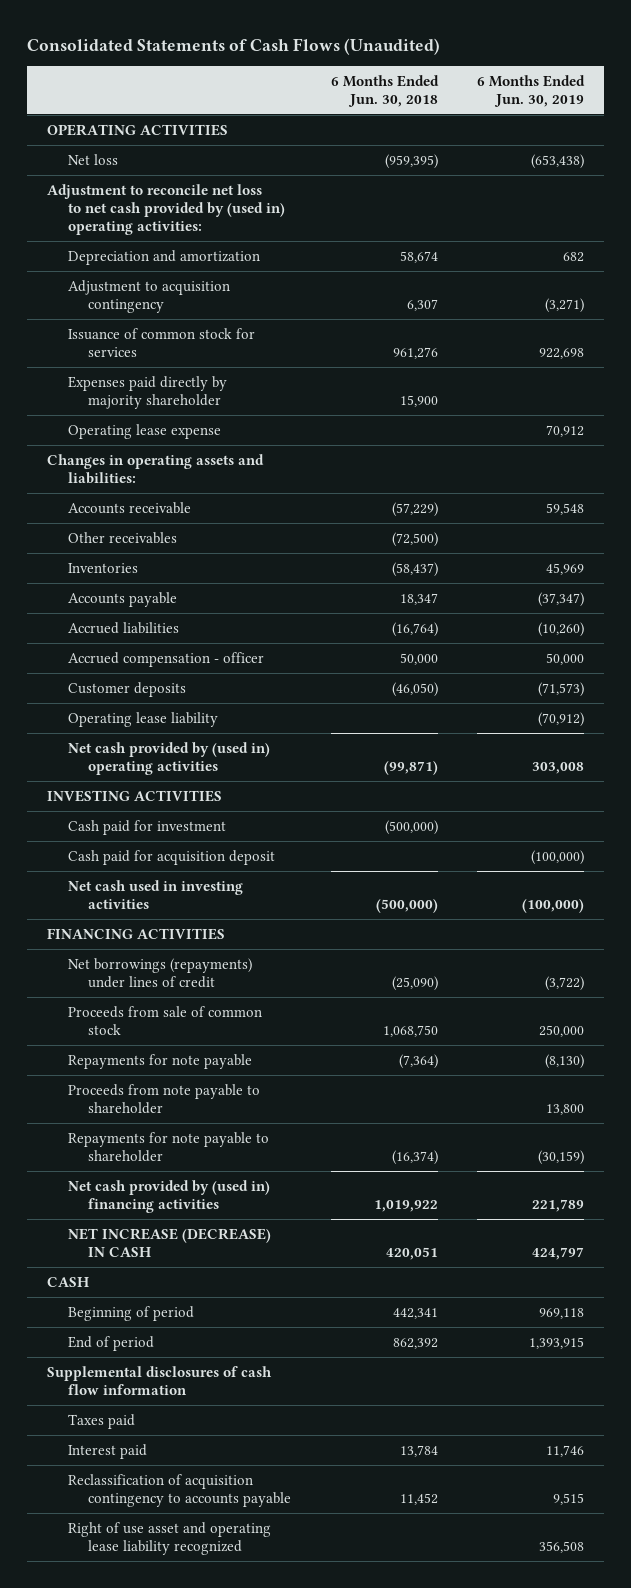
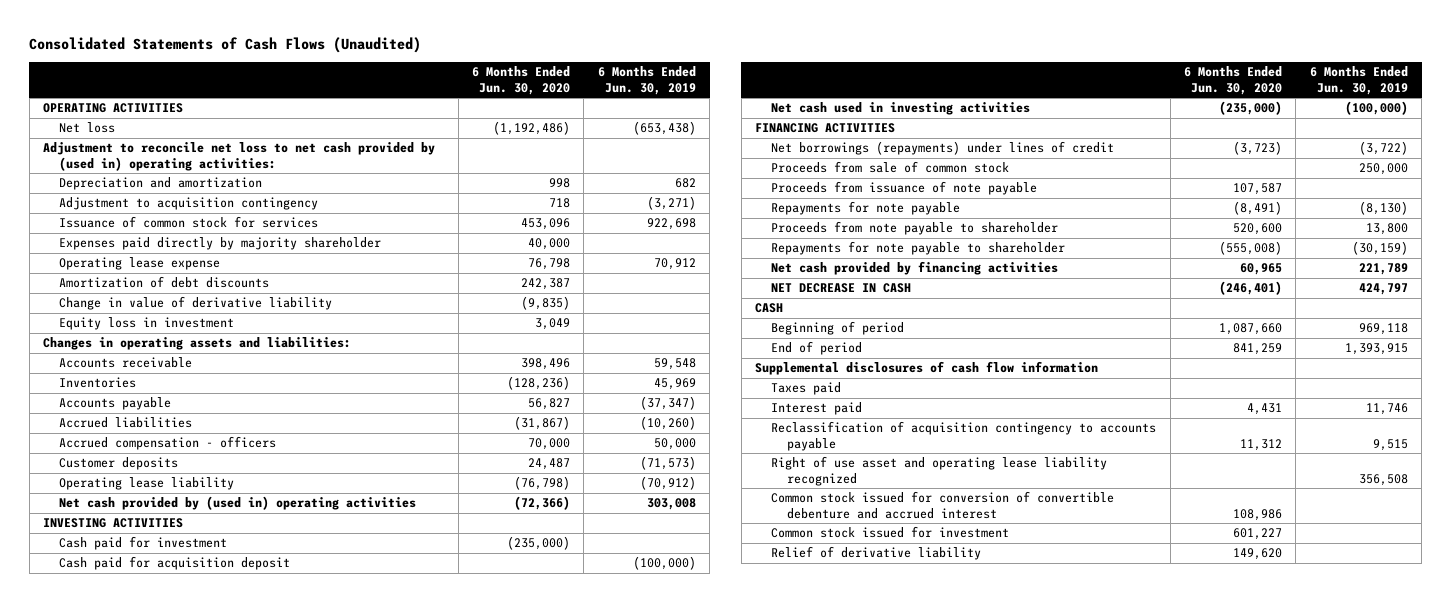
- | 6 Months Ended Jun. 30, 2018 | 6 Months Ended Jun. 30, 2019
+ | 6 Months Ended Jun. 30, 2020 | 6 Months Ended Jun. 30, 2019
+ Amortization of debt discounts | 242,387 |
+ Change in value of derivative liability | (9,835) |
+ Equity loss in investment | 3,049 |
- Other receivables | (72,500) |
- Accrued compensation - officer | 50,000 | 50,000
+ Accrued compensation - officers | 70,000 | 50,000
+ Proceeds from issuance of note payable | 107,587 |
- Net cash provided by (used in) financing activities | 1,019,922 | 221,789
- NET INCREASE (DECREASE) IN CASH | 420,051 | 424,797
+ Net cash provided by financing activities | 60,965 | 221,789
+ NET DECREASE IN CASH | (246,401) | 424,797
+ Common stock issued for conversion of convertible debenture and accrued interest | 108,986 |
+ Common stock issued for investment | 601,227 |
+ Relief of derivative liability | 149,620 |

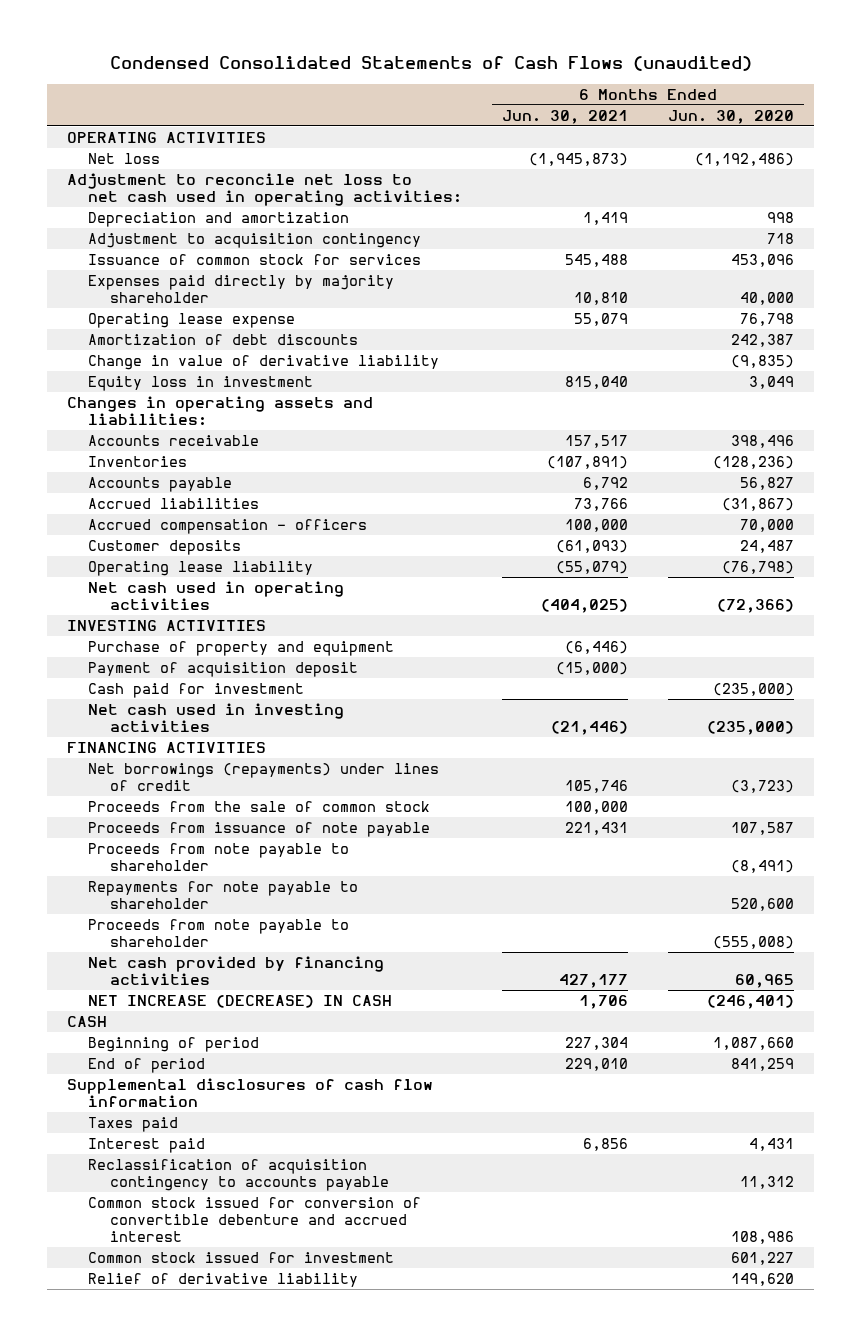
- Consolidated Statements of Cash Flows (Unaudited)
+ Condensed Consolidated Statements of Cash Flows (unaudited)
- | 6 Months Ended Jun. 30, 2020 | 6 Months Ended Jun. 30, 2019
+ | 6 Months Ended Jun. 30, 2021 | 6 Months Ended Jun. 30, 2020
- Adjustment to reconcile net loss to net cash provided by (used in) operating activities:
+ Adjustment to reconcile net loss to net cash used in operating activities:
- Net cash provided by (used in) operating activities | (72,366) | 303,008
+ Net cash used in operating activities | (404,025) | (72,366)
+ Purchase of property and equipment | (6,446) |
+ Payment of acquisition deposit | (15,000) |
- Cash paid for acquisition deposit | | (100,000)
- Proceeds from sale of common stock | | 250,000
+ Proceeds from the sale of common stock | 100,000 |
- Repayments for note payable | (8,491) | (8,130)
- Proceeds from note payable to shareholder | 520,600 | 13,800
- Repayments for note payable to shareholder | (555,008) | (30,159)
+ Proceeds from note payable to shareholder | | (8,491)
+ Repayments for note payable to shareholder | | 520,600
+ Proceeds from note payable to shareholder | | (555,008)
- NET DECREASE IN CASH | (246,401) | 424,797
+ NET INCREASE (DECREASE) IN CASH | 1,706 | (246,401)
- Right of use asset and operating lease liability recognized | | 356,508

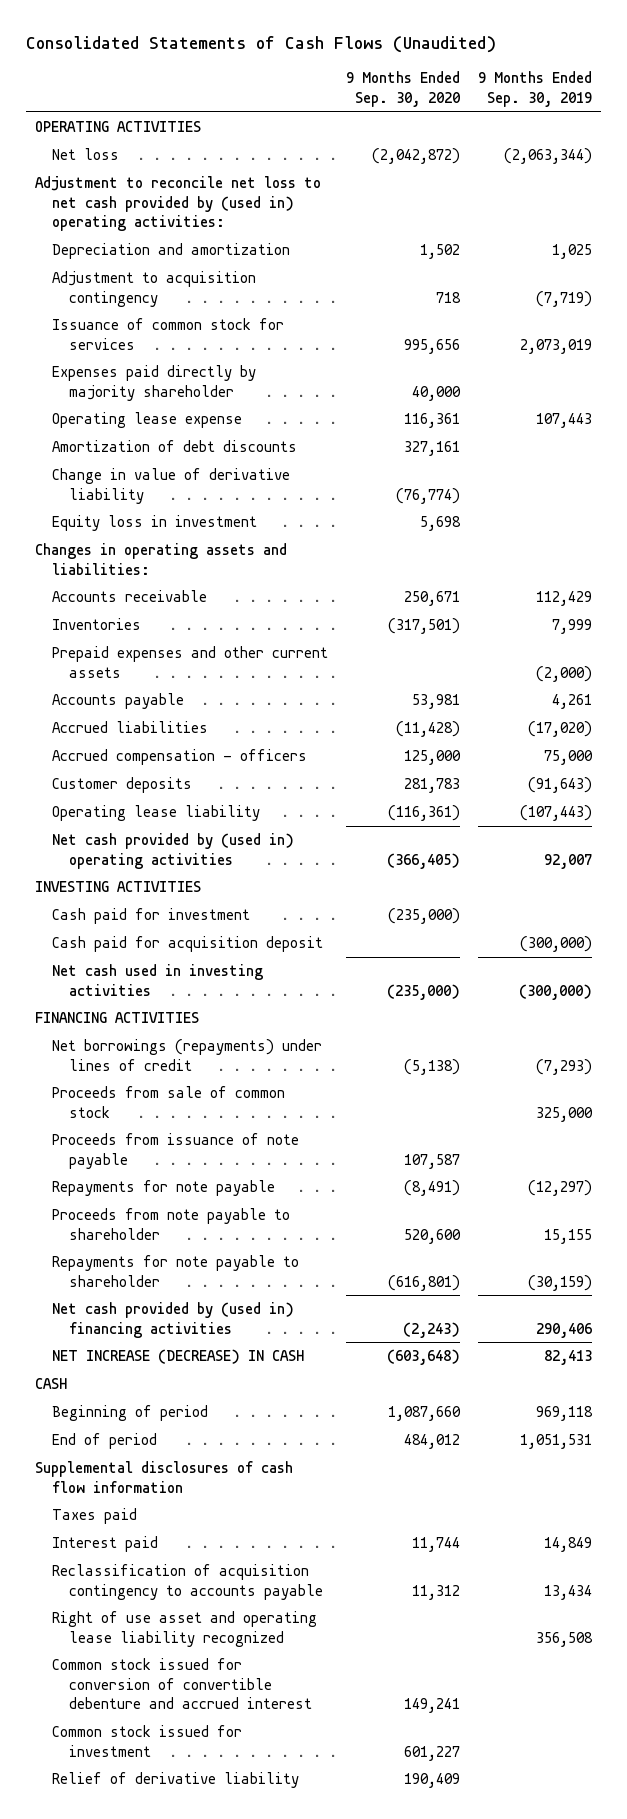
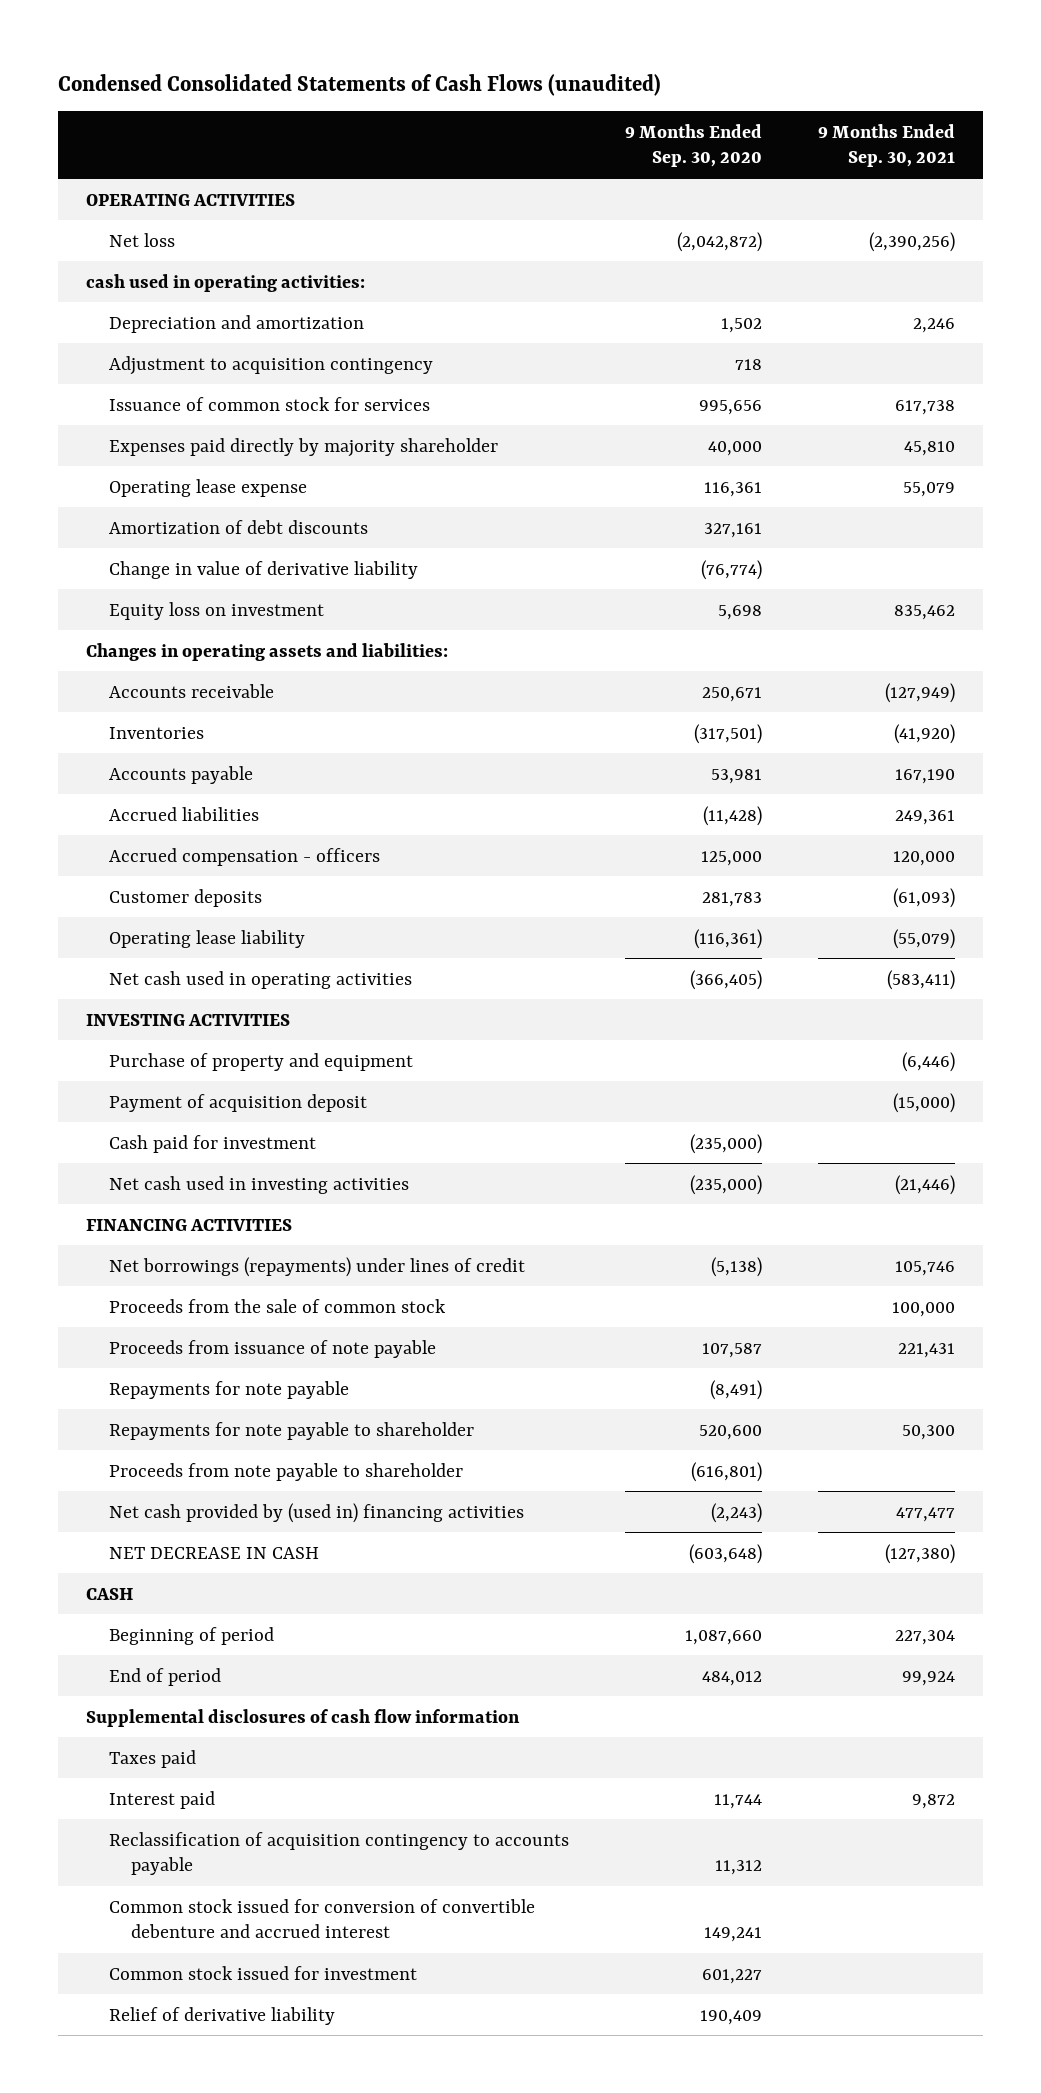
- Consolidated Statements of Cash Flows (Unaudited)
+ Condensed Consolidated Statements of Cash Flows (unaudited)
- | 9 Months Ended Sep. 30, 2020 | 9 Months Ended Sep. 30, 2019
+ | 9 Months Ended Sep. 30, 2020 | 9 Months Ended Sep. 30, 2021
- Adjustment to reconcile net loss to net cash provided by (used in) operating activities:
+ cash used in operating activities:
- Equity loss in investment | 5,698 |
+ Equity loss on investment | 5,698 | 835,462
- Prepaid expenses and other current assets | | (2,000)
- Net cash provided by (used in) operating activities | (366,405) | 92,007
+ Net cash used in operating activities | (366,405) | (583,411)
+ Purchase of property and equipment | | (6,446)
+ Payment of acquisition deposit | | (15,000)
- Cash paid for acquisition deposit | | (300,000)
- Proceeds from sale of common stock | | 325,000
+ Proceeds from the sale of common stock | | 100,000
- Proceeds from note payable to shareholder | 520,600 | 15,155
- Repayments for note payable to shareholder | (616,801) | (30,159)
+ Repayments for note payable to shareholder | 520,600 | 50,300
+ Proceeds from note payable to shareholder | (616,801) |
- NET INCREASE (DECREASE) IN CASH | (603,648) | 82,413
+ NET DECREASE IN CASH | (603,648) | (127,380)
- Right of use asset and operating lease liability recognized | | 356,508

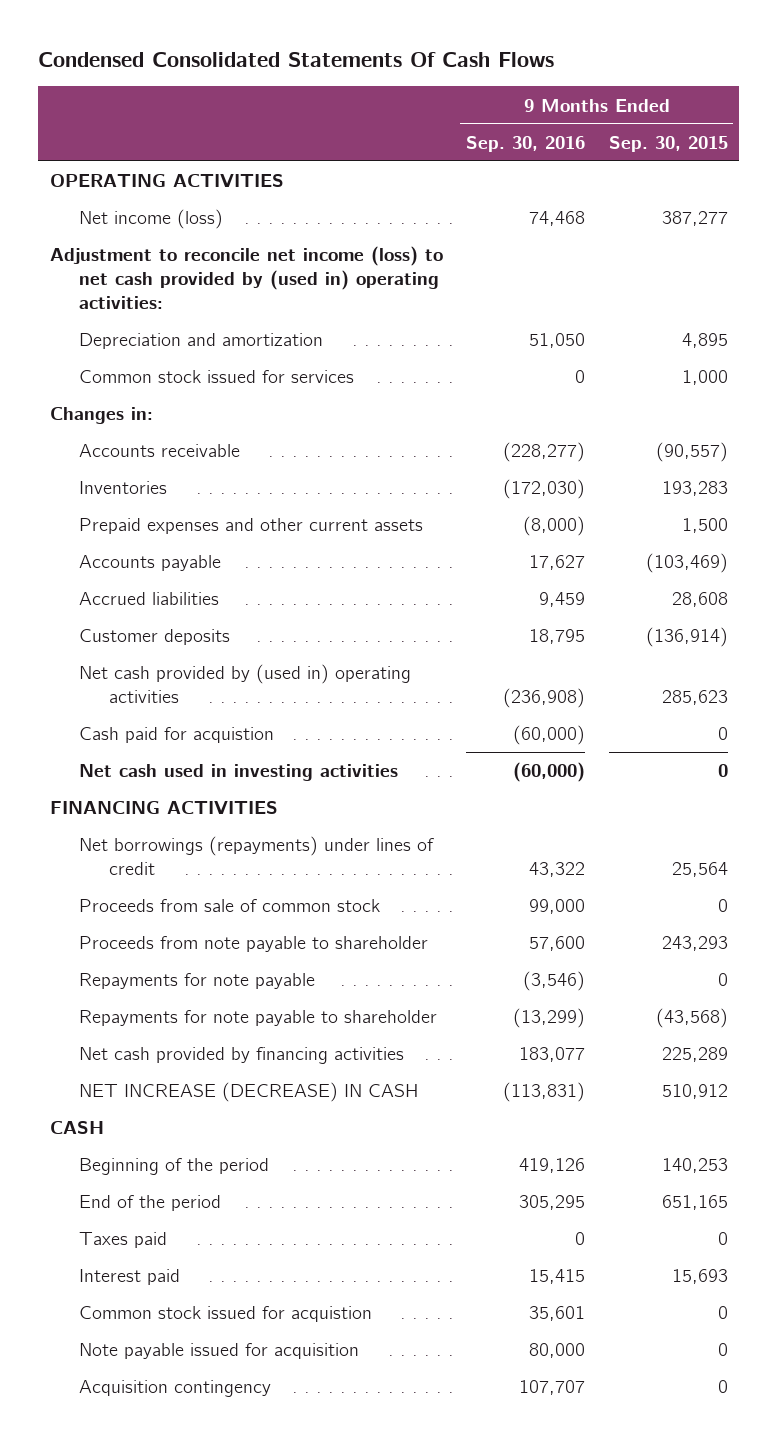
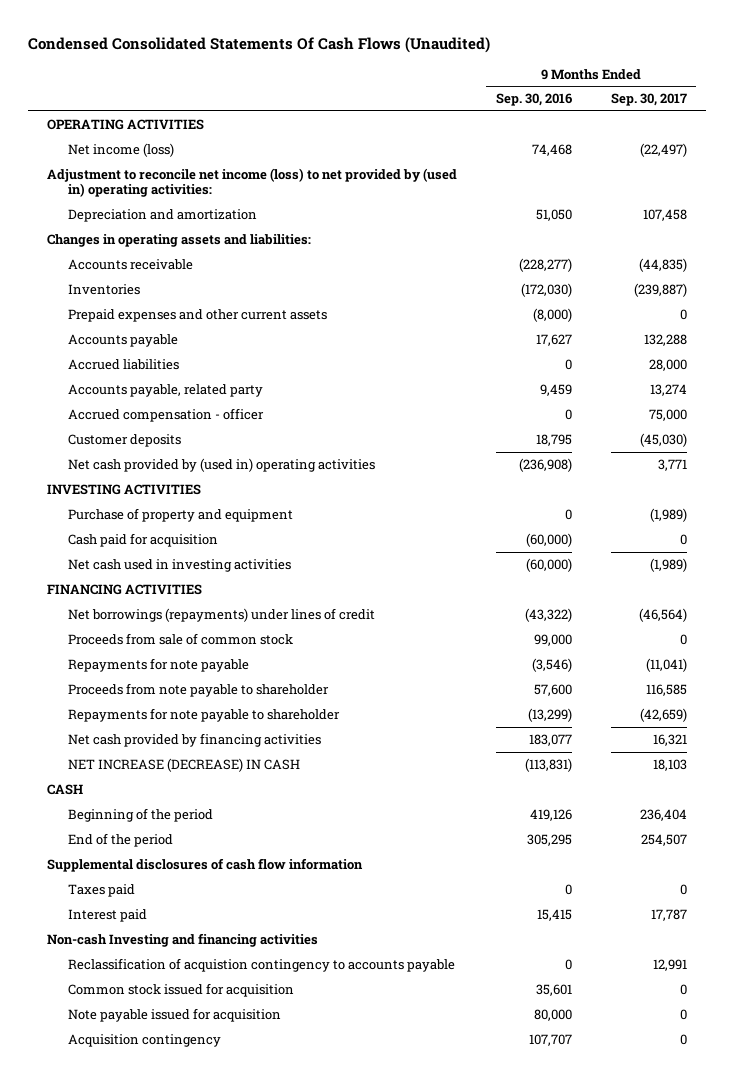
- Condensed Consolidated Statements Of Cash Flows
+ Condensed Consolidated Statements Of Cash Flows (Unaudited)
- | 9 Months Ended Sep. 30, 2016 | 9 Months Ended Sep. 30, 2015
+ | 9 Months Ended Sep. 30, 2016 | 9 Months Ended Sep. 30, 2017
- Adjustment to reconcile net income (loss) to net cash provided by (used in) operating activities:
+ Adjustment to reconcile net income (loss) to net provided by (used in) operating activities:
- Common stock issued for services | 0 | 1,000
- Changes in:
+ Changes in operating assets and liabilities:
- Accrued liabilities | 9,459 | 28,608
+ Accrued liabilities | 0 | 28,000
+ Accounts payable, related party | 9,459 | 13,274
+ Accrued compensation - officer | 0 | 75,000
- Cash paid for acquistion | (60,000) | 0
+ INVESTING ACTIVITIES
+ Purchase of property and equipment | 0 | (1,989)
+ Cash paid for acquisition | (60,000) | 0
- Net borrowings (repayments) under lines of credit | 43,322 | 25,564
+ Net borrowings (repayments) under lines of credit | (43,322) | (46,564)
moved down: Proceeds from note payable to shareholder | 57,600 | 116,585
+ Supplemental disclosures of cash flow information
- Common stock issued for acquistion | 35,601 | 0
+ Non-cash Investing and financing activities
+ Reclassification of acquistion contingency to accounts payable | 0 | 12,991
+ Common stock issued for acquisition | 35,601 | 0

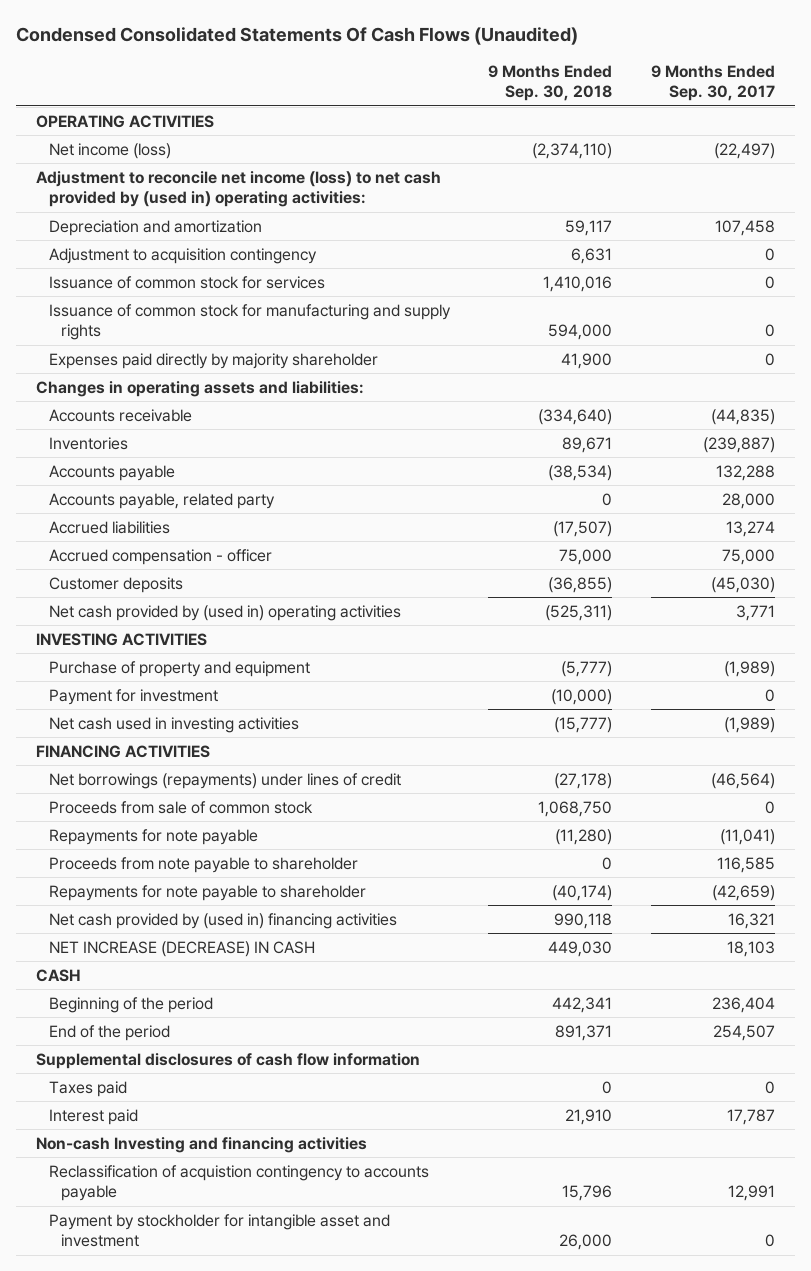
- | 9 Months Ended Sep. 30, 2016 | 9 Months Ended Sep. 30, 2017
+ | 9 Months Ended Sep. 30, 2018 | 9 Months Ended Sep. 30, 2017
- Adjustment to reconcile net income (loss) to net provided by (used in) operating activities:
+ Adjustment to reconcile net income (loss) to net cash provided by (used in) operating activities:
+ Adjustment to acquisition contingency | 6,631 | 0
+ Issuance of common stock for services | 1,410,016 | 0
+ Issuance of common stock for manufacturing and supply rights | 594,000 | 0
+ Expenses paid directly by majority shareholder | 41,900 | 0
- Prepaid expenses and other current assets | (8,000) | 0
- Accrued liabilities | 0 | 28,000
- Accounts payable, related party | 9,459 | 13,274
+ Accounts payable, related party | 0 | 28,000
+ Accrued liabilities | (17,507) | 13,274
- Cash paid for acquisition | (60,000) | 0
+ Payment for investment | (10,000) | 0
- Net cash provided by financing activities | 183,077 | 16,321
+ Net cash provided by (used in) financing activities | 990,118 | 16,321
- Common stock issued for acquisition | 35,601 | 0
- Note payable issued for acquisition | 80,000 | 0
- Acquisition contingency | 107,707 | 0
+ Payment by stockholder for intangible asset and investment | 26,000 | 0

